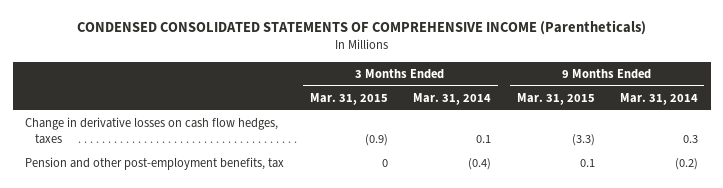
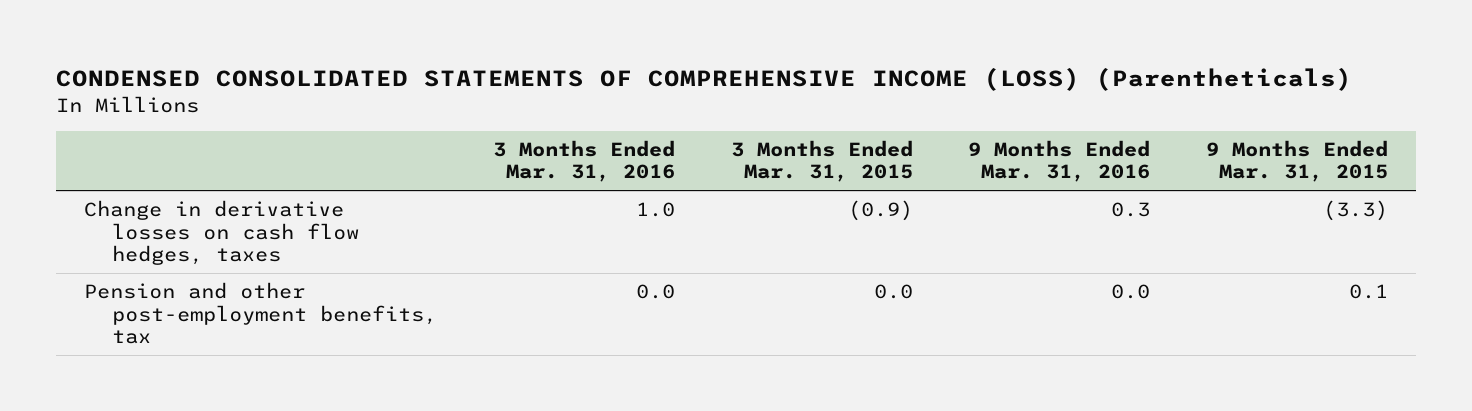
- CONDENSED CONSOLIDATED STATEMENTS OF COMPREHENSIVE INCOME (Parentheticals)
+ CONDENSED CONSOLIDATED STATEMENTS OF COMPREHENSIVE INCOME (LOSS) (Parentheticals)
- | 3 Months Ended Mar. 31, 2015 | 3 Months Ended Mar. 31, 2014 | 9 Months Ended Mar. 31, 2015 | 9 Months Ended Mar. 31, 2014
+ | 3 Months Ended Mar. 31, 2016 | 3 Months Ended Mar. 31, 2015 | 9 Months Ended Mar. 31, 2016 | 9 Months Ended Mar. 31, 2015
- Pension and other post-employment benefits, tax | 0 | (0.4) | 0.1 | (0.2)
+ Pension and other post-employment benefits, tax | 0.0 | 0.0 | 0.0 | 0.1

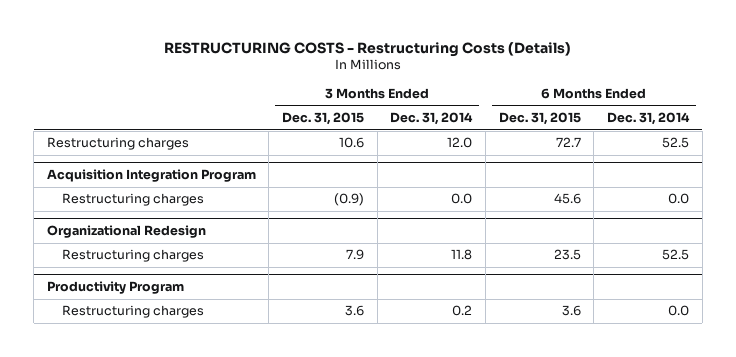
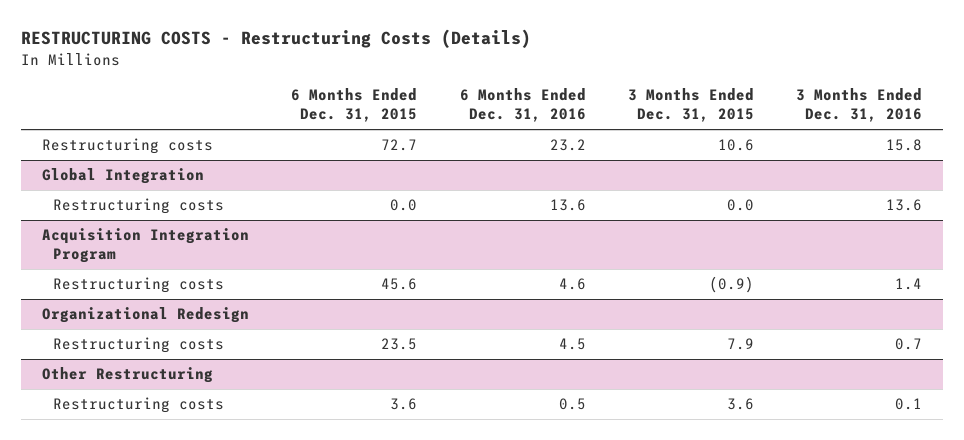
- | 3 Months Ended Dec. 31, 2015 | 3 Months Ended Dec. 31, 2014 | 6 Months Ended Dec. 31, 2015 | 6 Months Ended Dec. 31, 2014
+ | 6 Months Ended Dec. 31, 2015 | 6 Months Ended Dec. 31, 2016 | 3 Months Ended Dec. 31, 2015 | 3 Months Ended Dec. 31, 2016
- Restructuring charges | 10.6 | 12.0 | 72.7 | 52.5
+ Restructuring costs | 72.7 | 23.2 | 10.6 | 15.8
+ Global Integration
+ Restructuring costs | 0.0 | 13.6 | 0.0 | 13.6
@ Acquisition Integration Program
- Restructuring charges | (0.9) | 0.0 | 45.6 | 0.0
+ Restructuring costs | 45.6 | 4.6 | (0.9) | 1.4
@ Organizational Redesign
- Restructuring charges | 7.9 | 11.8 | 23.5 | 52.5
- Productivity Program
- Restructuring charges | 3.6 | 0.2 | 3.6 | 0.0
@ Organizational Redesign
+ Restructuring costs | 23.5 | 4.5 | 7.9 | 0.7
+ Other Restructuring
+ Restructuring costs | 3.6 | 0.5 | 3.6 | 0.1

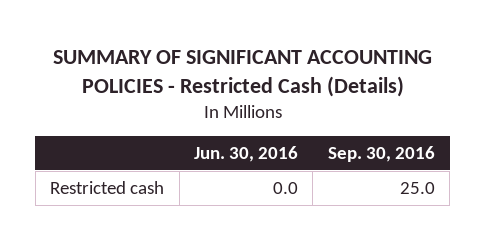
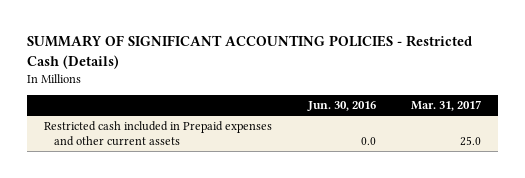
- | Jun. 30, 2016 | Sep. 30, 2016
+ | Jun. 30, 2016 | Mar. 31, 2017
- Restricted cash | 0.0 | 25.0
+ Restricted cash included in Prepaid expenses and other current assets | 0.0 | 25.0

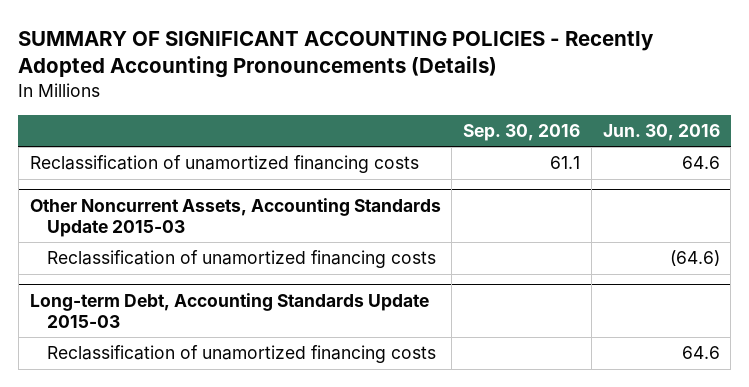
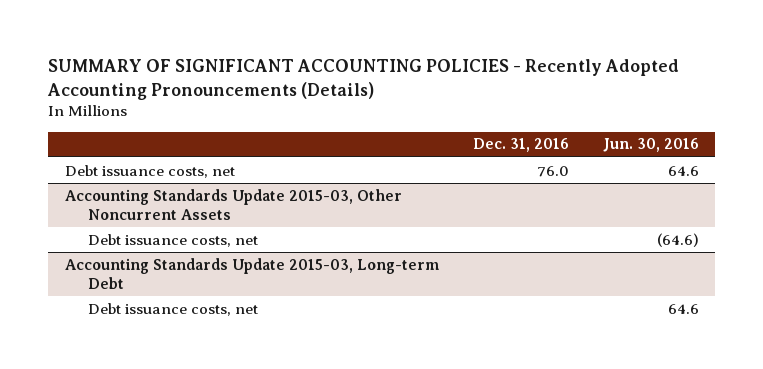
- | Sep. 30, 2016 | Jun. 30, 2016
+ | Dec. 31, 2016 | Jun. 30, 2016
- Reclassification of unamortized financing costs | 61.1 | 64.6
- Other Noncurrent Assets, Accounting Standards Update 2015-03
- Reclassification of unamortized financing costs | | (64.6)
- Long-term Debt, Accounting Standards Update 2015-03
- Reclassification of unamortized financing costs | | 64.6
+ Debt issuance costs, net | 76.0 | 64.6
+ Accounting Standards Update 2015-03, Other Noncurrent Assets
+ Debt issuance costs, net | | (64.6)
+ Accounting Standards Update 2015-03, Long-term Debt
+ Debt issuance costs, net | | 64.6

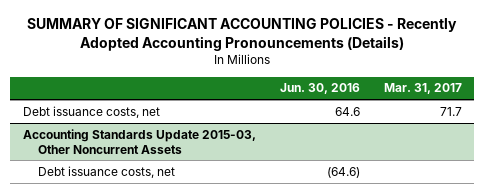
- | Dec. 31, 2016 | Jun. 30, 2016
+ | Jun. 30, 2016 | Mar. 31, 2017
- Accounting Standards Update 2015-03, Long-term Debt
- Debt issuance costs, net | | 64.6

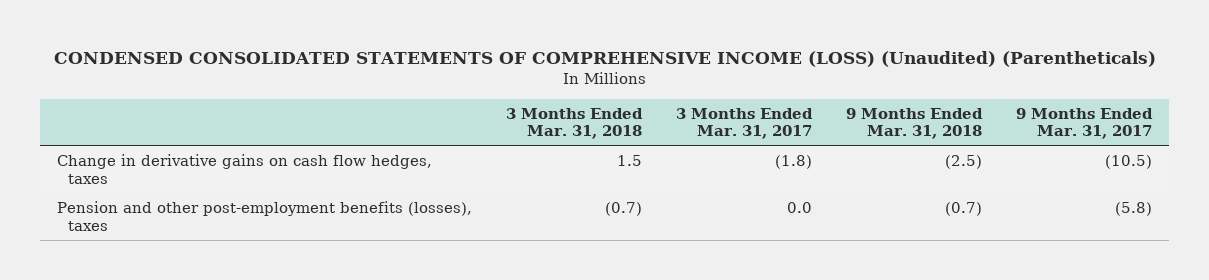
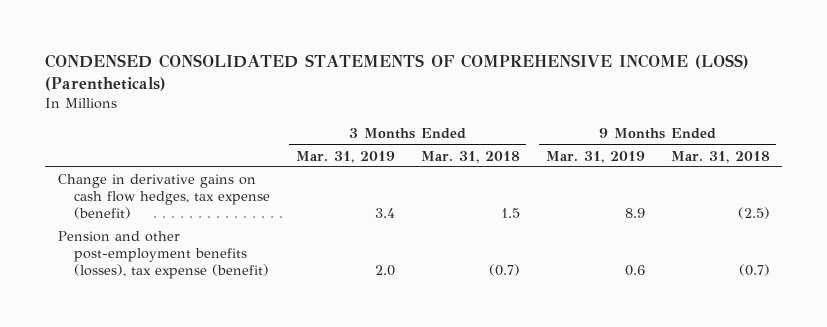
- CONDENSED CONSOLIDATED STATEMENTS OF COMPREHENSIVE INCOME (LOSS) (Unaudited) (Parentheticals)
+ CONDENSED CONSOLIDATED STATEMENTS OF COMPREHENSIVE INCOME (LOSS) (Parentheticals)
- | 3 Months Ended Mar. 31, 2018 | 3 Months Ended Mar. 31, 2017 | 9 Months Ended Mar. 31, 2018 | 9 Months Ended Mar. 31, 2017
+ | 3 Months Ended Mar. 31, 2019 | 3 Months Ended Mar. 31, 2018 | 9 Months Ended Mar. 31, 2019 | 9 Months Ended Mar. 31, 2018
- Change in derivative gains on cash flow hedges, taxes | 1.5 | (1.8) | (2.5) | (10.5)
- Pension and other post-employment benefits (losses), taxes | (0.7) | 0.0 | (0.7) | (5.8)
+ Change in derivative gains on cash flow hedges, tax expense (benefit) | 3.4 | 1.5 | 8.9 | (2.5)
+ Pension and other post-employment benefits (losses), tax expense (benefit) | 2.0 | (0.7) | 0.6 | (0.7)

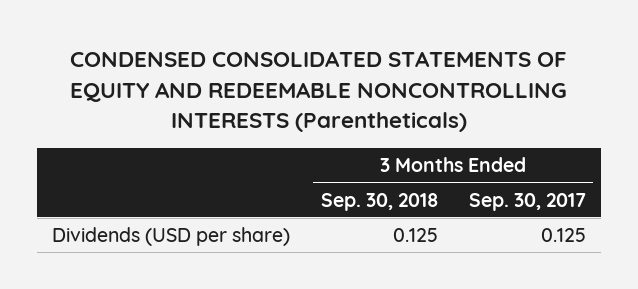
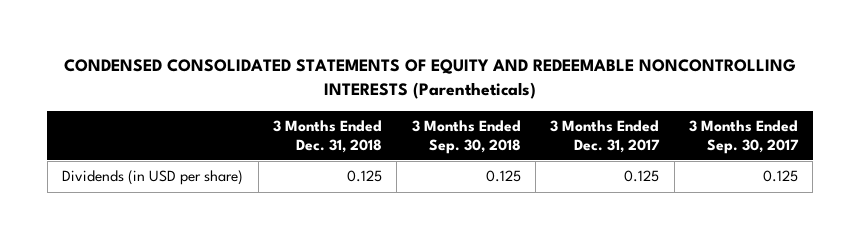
- | 3 Months Ended Sep. 30, 2018 | 3 Months Ended Sep. 30, 2017
+ | 3 Months Ended Dec. 31, 2018 | 3 Months Ended Sep. 30, 2018 | 3 Months Ended Dec. 31, 2017 | 3 Months Ended Sep. 30, 2017
- Dividends (USD per share) | 0.125 | 0.125
+ Dividends (in USD per share) | 0.125 | 0.125 | 0.125 | 0.125

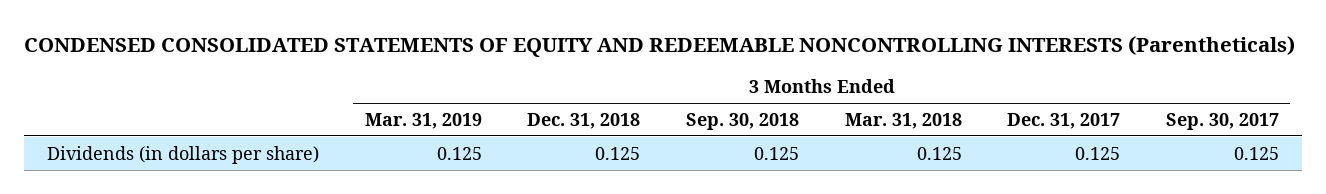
- | 3 Months Ended Dec. 31, 2018 | 3 Months Ended Sep. 30, 2018 | 3 Months Ended Dec. 31, 2017 | 3 Months Ended Sep. 30, 2017
+ | 3 Months Ended Mar. 31, 2019 | 3 Months Ended Dec. 31, 2018 | 3 Months Ended Sep. 30, 2018 | 3 Months Ended Mar. 31, 2018 | 3 Months Ended Dec. 31, 2017 | 3 Months Ended Sep. 30, 2017
- Dividends (in USD per share) | 0.125 | 0.125 | 0.125 | 0.125
+ Dividends (in dollars per share) | 0.125 | 0.125 | 0.125 | 0.125 | 0.125 | 0.125

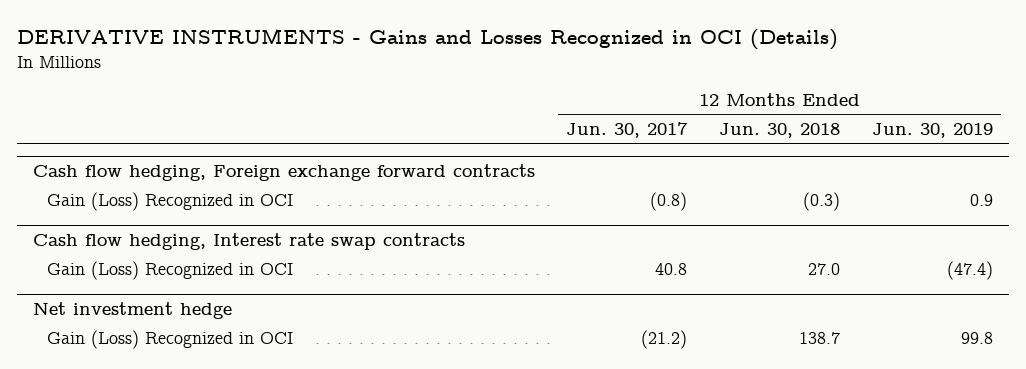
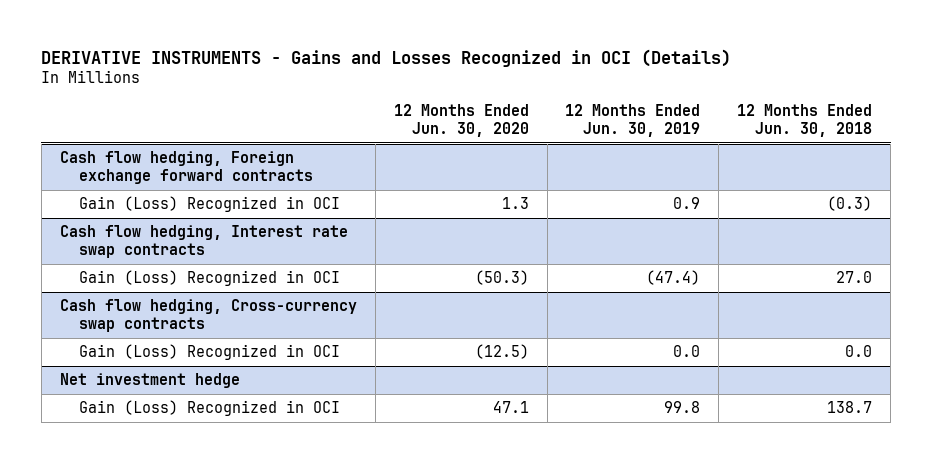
- | 12 Months Ended Jun. 30, 2017 | 12 Months Ended Jun. 30, 2018 | 12 Months Ended Jun. 30, 2019
+ | 12 Months Ended Jun. 30, 2020 | 12 Months Ended Jun. 30, 2019 | 12 Months Ended Jun. 30, 2018
+ Cash flow hedging, Cross-currency swap contracts
+ Gain (Loss) Recognized in OCI | (12.5) | 0.0 | 0.0

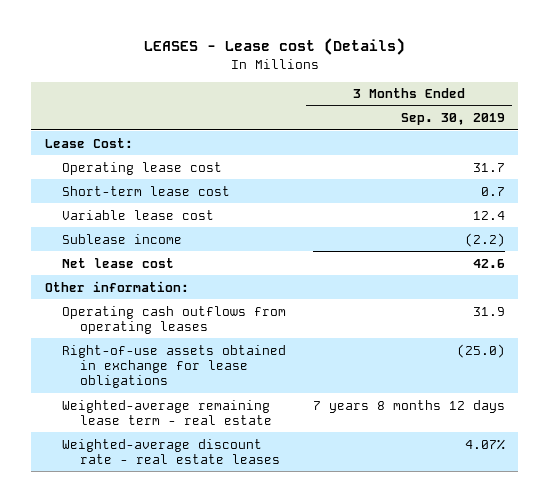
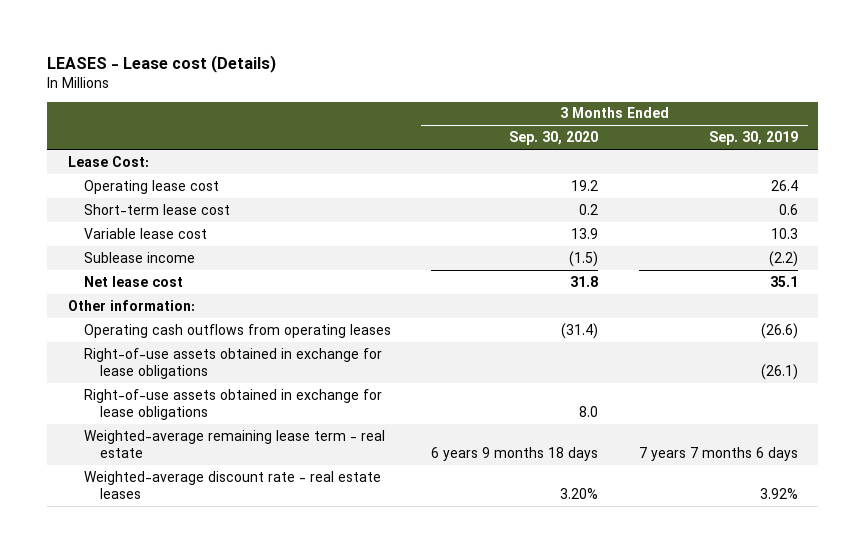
- | 3 Months Ended Sep. 30, 2019
+ | 3 Months Ended Sep. 30, 2020 | 3 Months Ended Sep. 30, 2019
- Operating lease cost | 31.7
- Short-term lease cost | 0.7
- Variable lease cost | 12.4
+ Operating lease cost | 19.2 | 26.4
+ Short-term lease cost | 0.2 | 0.6
+ Variable lease cost | 13.9 | 10.3
- Net lease cost | 42.6
+ Net lease cost | 31.8 | 35.1
- Operating cash outflows from operating leases | 31.9
- Right-of-use assets obtained in exchange for lease obligations | (25.0)
- Weighted-average remaining lease term - real estate | 7 years 8 months 12 days
- Weighted-average discount rate - real estate leases | 4.07%
+ Operating cash outflows from operating leases | (31.4) | (26.6)
+ Right-of-use assets obtained in exchange for lease obligations | | (26.1)
+ Right-of-use assets obtained in exchange for lease obligations | 8.0 |
+ Weighted-average remaining lease term - real estate | 6 years 9 months 18 days | 7 years 7 months 6 days
+ Weighted-average discount rate - real estate leases | 3.20% | 3.92%

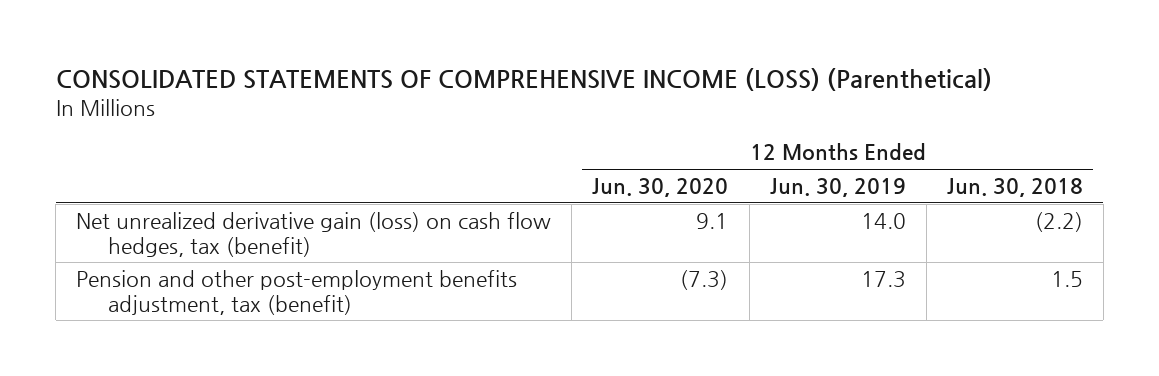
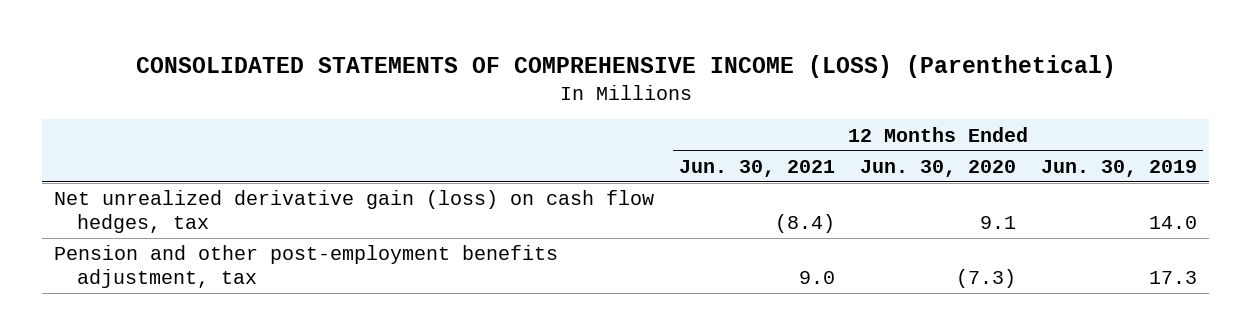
- | 12 Months Ended Jun. 30, 2020 | 12 Months Ended Jun. 30, 2019 | 12 Months Ended Jun. 30, 2018
+ | 12 Months Ended Jun. 30, 2021 | 12 Months Ended Jun. 30, 2020 | 12 Months Ended Jun. 30, 2019
- Net unrealized derivative gain (loss) on cash flow hedges, tax (benefit) | 9.1 | 14.0 | (2.2)
- Pension and other post-employment benefits adjustment, tax (benefit) | (7.3) | 17.3 | 1.5
+ Net unrealized derivative gain (loss) on cash flow hedges, tax | (8.4) | 9.1 | 14.0
+ Pension and other post-employment benefits adjustment, tax | 9.0 | (7.3) | 17.3

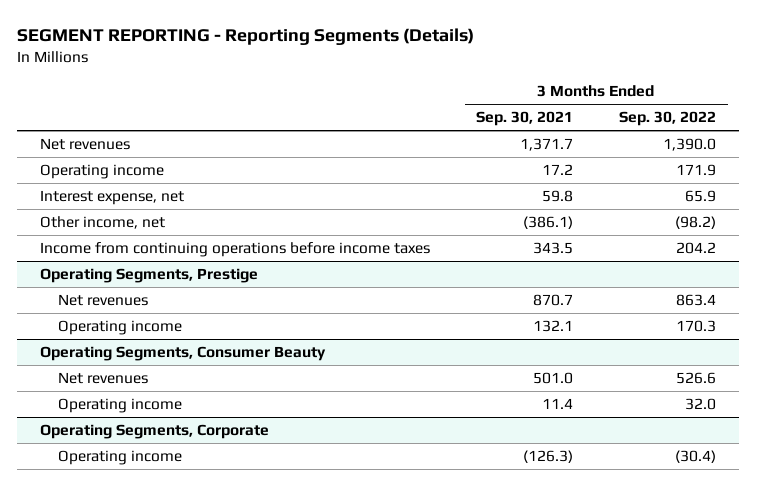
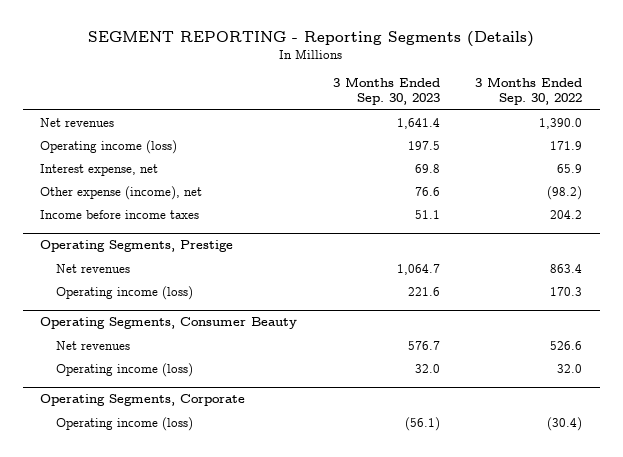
- | 3 Months Ended Sep. 30, 2021 | 3 Months Ended Sep. 30, 2022
+ | 3 Months Ended Sep. 30, 2023 | 3 Months Ended Sep. 30, 2022
- Operating income | 17.2 | 171.9
+ Operating income (loss) | 197.5 | 171.9
- Other income, net | (386.1) | (98.2)
- Income from continuing operations before income taxes | 343.5 | 204.2
+ Other expense (income), net | 76.6 | (98.2)
+ Income before income taxes | 51.1 | 204.2
@ Operating Segments, Prestige
- Operating income | 132.1 | 170.3
+ Operating income (loss) | 221.6 | 170.3
@ Operating Segments, Consumer Beauty
- Operating income | 11.4 | 32.0
+ Operating income (loss) | 32.0 | 32.0
@ Operating Segments, Corporate
- Operating income | (126.3) | (30.4)
+ Operating income (loss) | (56.1) | (30.4)

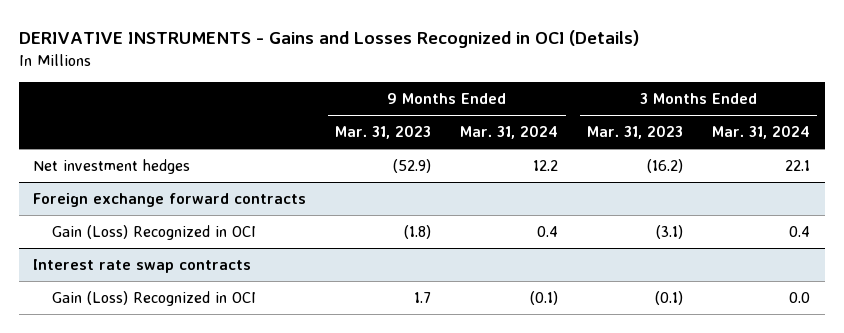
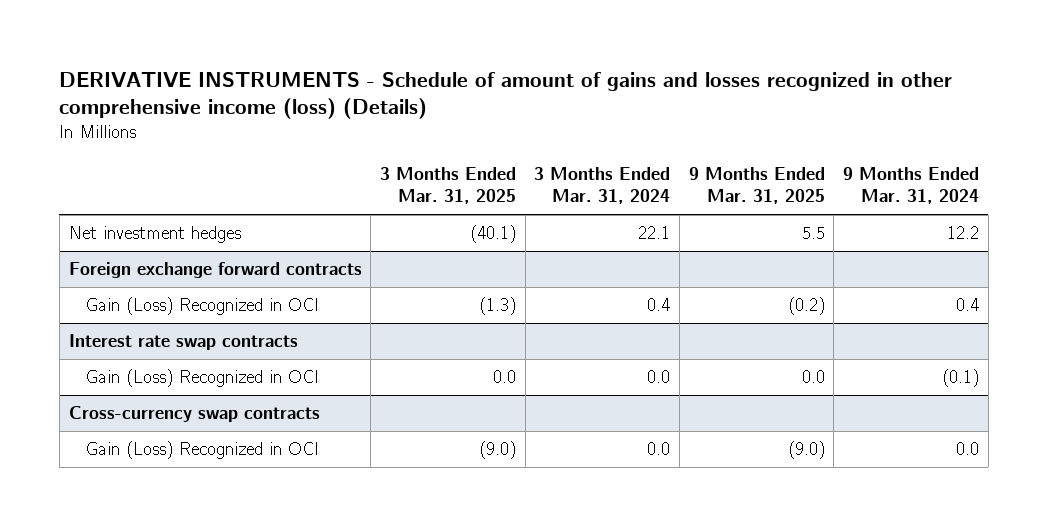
- DERIVATIVE INSTRUMENTS - Gains and Losses Recognized in OCI (Details)
+ DERIVATIVE INSTRUMENTS - Schedule of amount of gains and losses recognized in other comprehensive income (loss) (Details)
- | 9 Months Ended Mar. 31, 2023 | 9 Months Ended Mar. 31, 2024 | 3 Months Ended Mar. 31, 2023 | 3 Months Ended Mar. 31, 2024
+ | 3 Months Ended Mar. 31, 2025 | 3 Months Ended Mar. 31, 2024 | 9 Months Ended Mar. 31, 2025 | 9 Months Ended Mar. 31, 2024
+ Cross-currency swap contracts
+ Gain (Loss) Recognized in OCI | (9.0) | 0.0 | (9.0) | 0.0

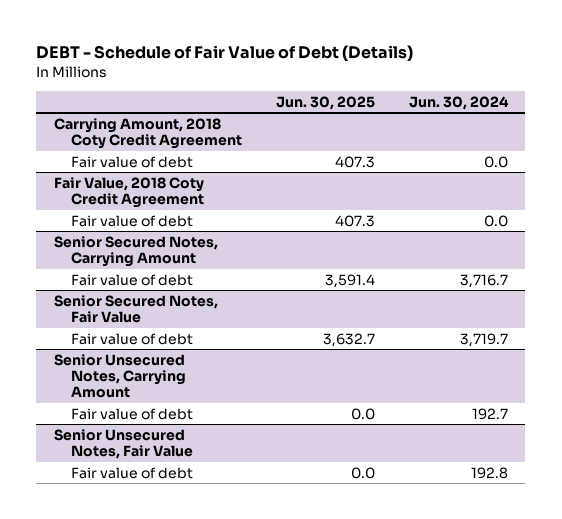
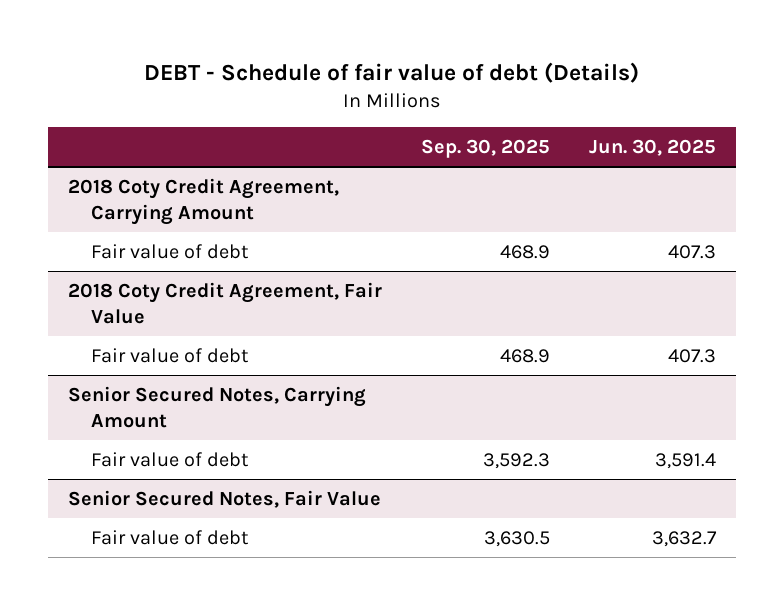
- DEBT - Schedule of Fair Value of Debt (Details)
+ DEBT - Schedule of fair value of debt (Details)
- | Jun. 30, 2025 | Jun. 30, 2024
+ | Sep. 30, 2025 | Jun. 30, 2025
- Carrying Amount, 2018 Coty Credit Agreement
+ 2018 Coty Credit Agreement, Carrying Amount
- Fair Value, 2018 Coty Credit Agreement
+ 2018 Coty Credit Agreement, Fair Value
- Senior Unsecured Notes, Carrying Amount
- Fair value of debt | 0.0 | 192.7
- Senior Unsecured Notes, Fair Value
- Fair value of debt | 0.0 | 192.8

